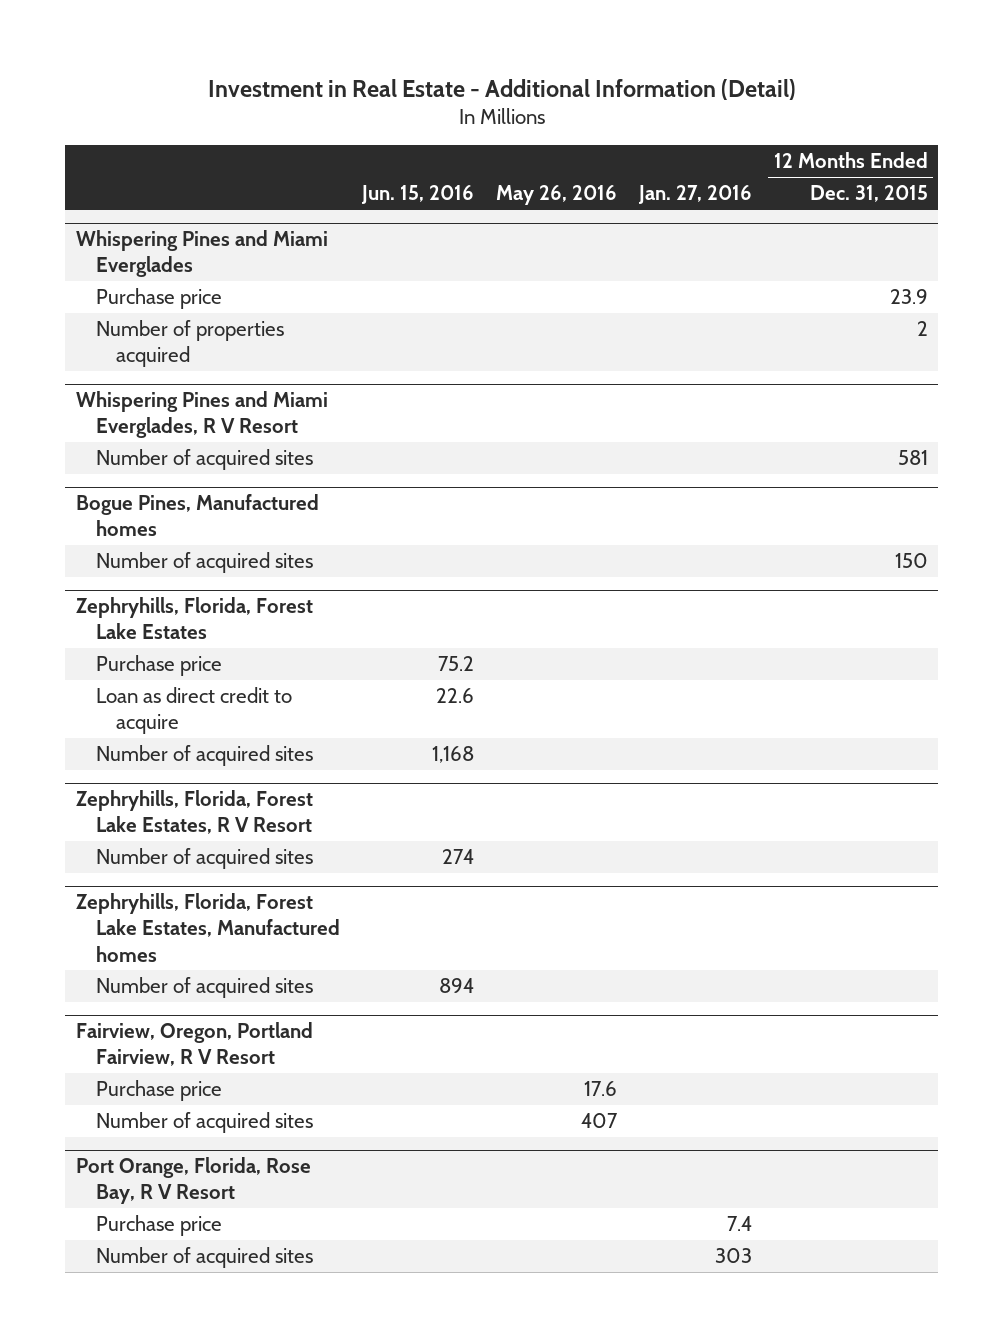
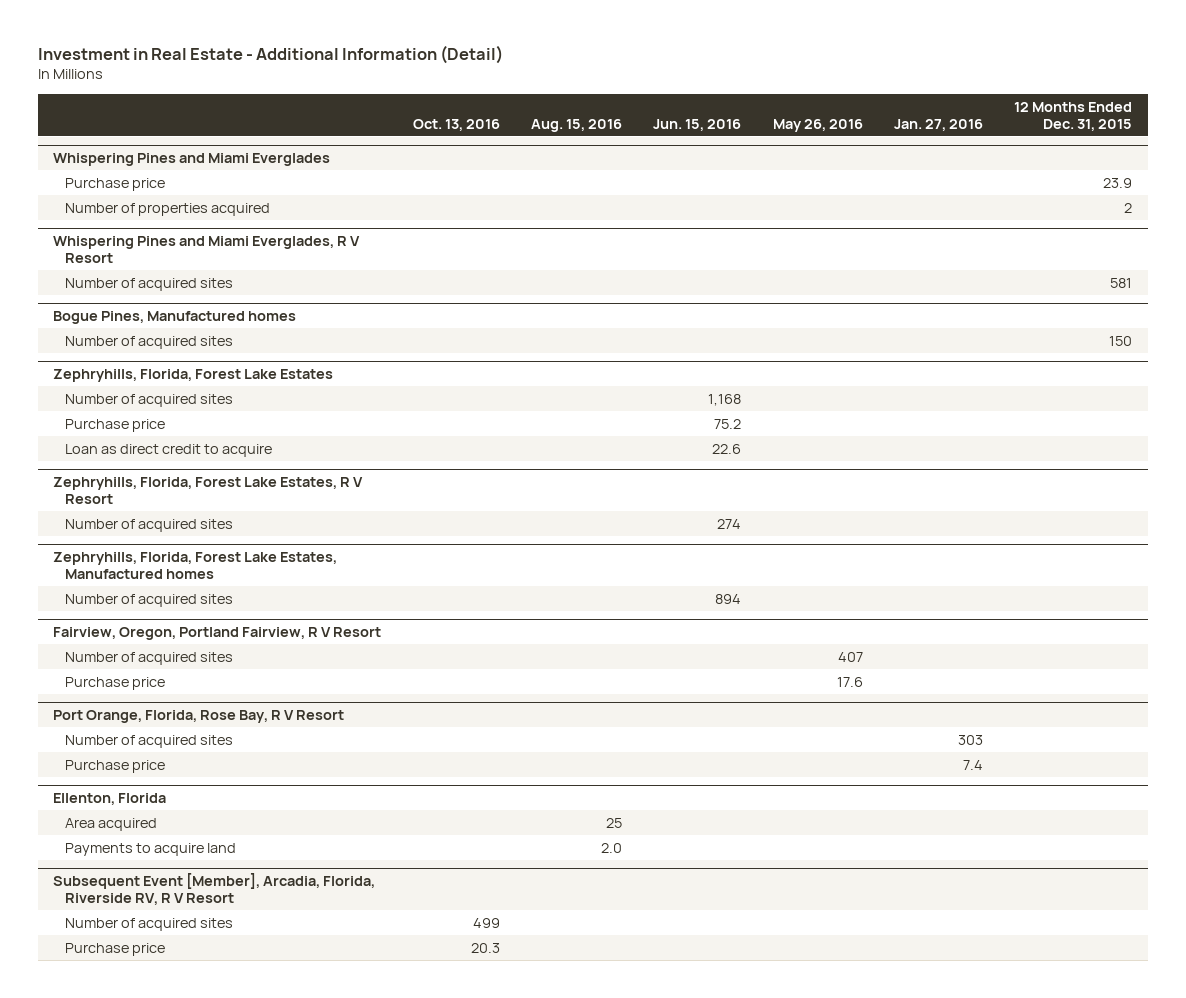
- | Jun. 15, 2016 | May 26, 2016 | Jan. 27, 2016 | 12 Months Ended Dec. 31, 2015
+ | Oct. 13, 2016 | Aug. 15, 2016 | Jun. 15, 2016 | May 26, 2016 | Jan. 27, 2016 | 12 Months Ended Dec. 31, 2015
@ Zephryhills, Florida, Forest Lake Estates
moved up: Number of acquired sites | | | 1,168 | | |
@ Fairview, Oregon, Portland Fairview, R V Resort
moved down: Purchase price | | | | 17.6 | |
@ Port Orange, Florida, Rose Bay, R V Resort
moved down: Purchase price | | | | | 7.4 |
+ Ellenton, Florida
+ Area acquired | | 25 | | | |
+ Payments to acquire land | | 2.0 | | | |
+ Subsequent Event [Member], Arcadia, Florida, Riverside RV, R V Resort
+ Number of acquired sites | 499 | | | | |
+ Purchase price | 20.3 | | | | |

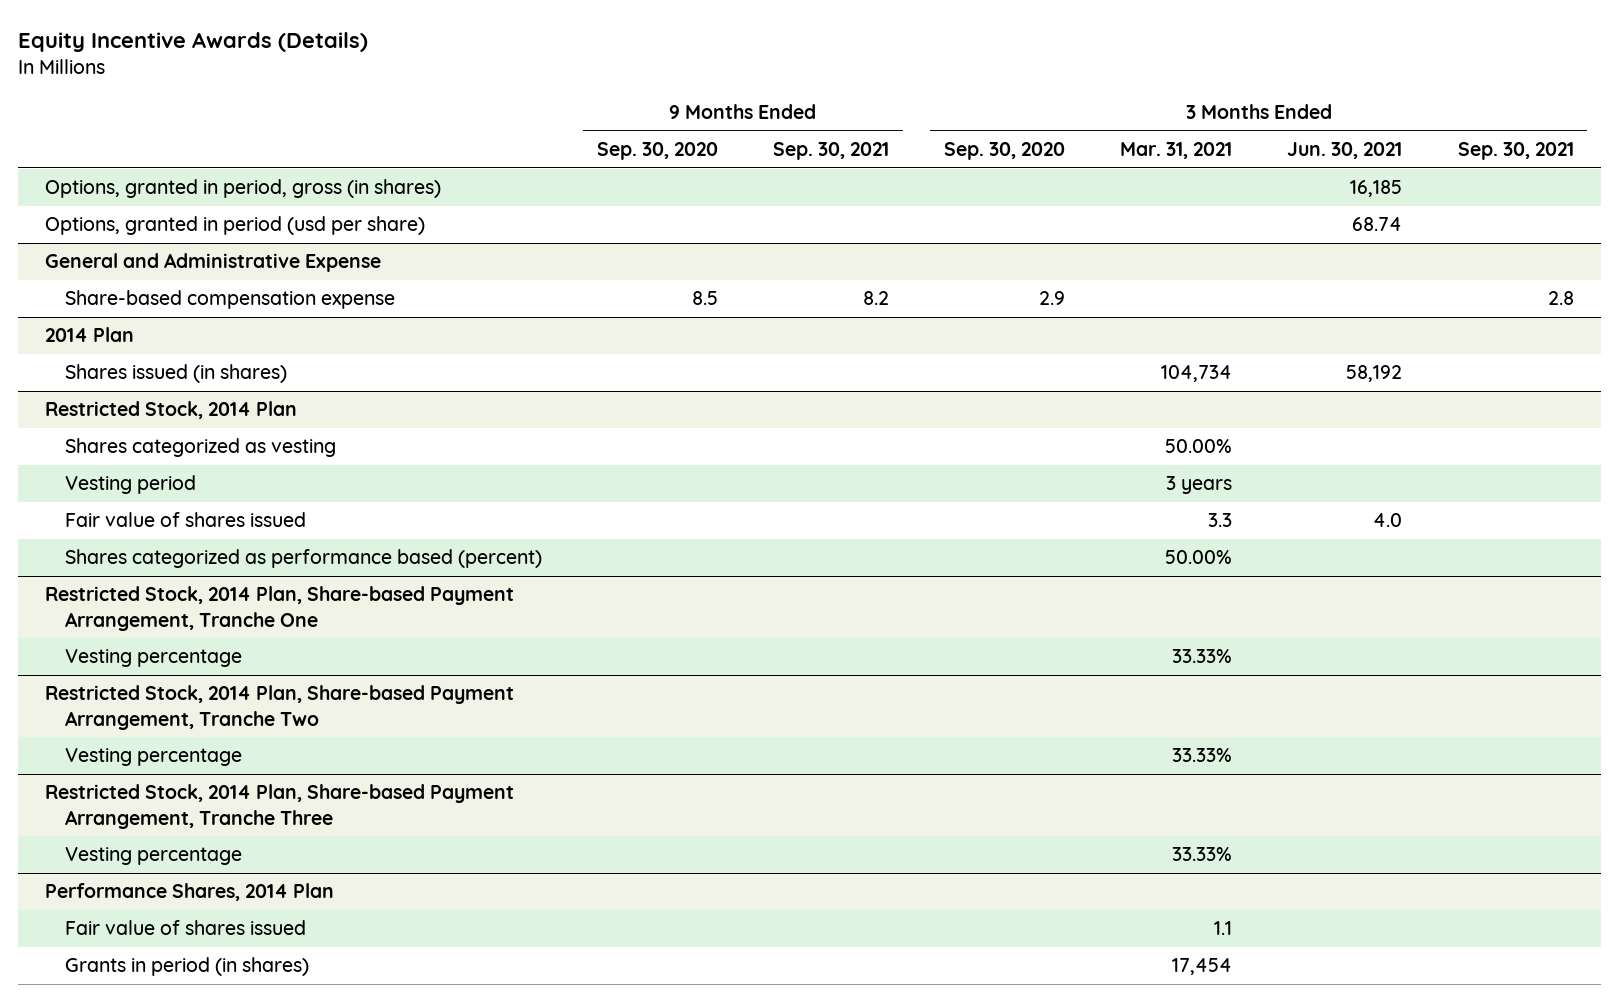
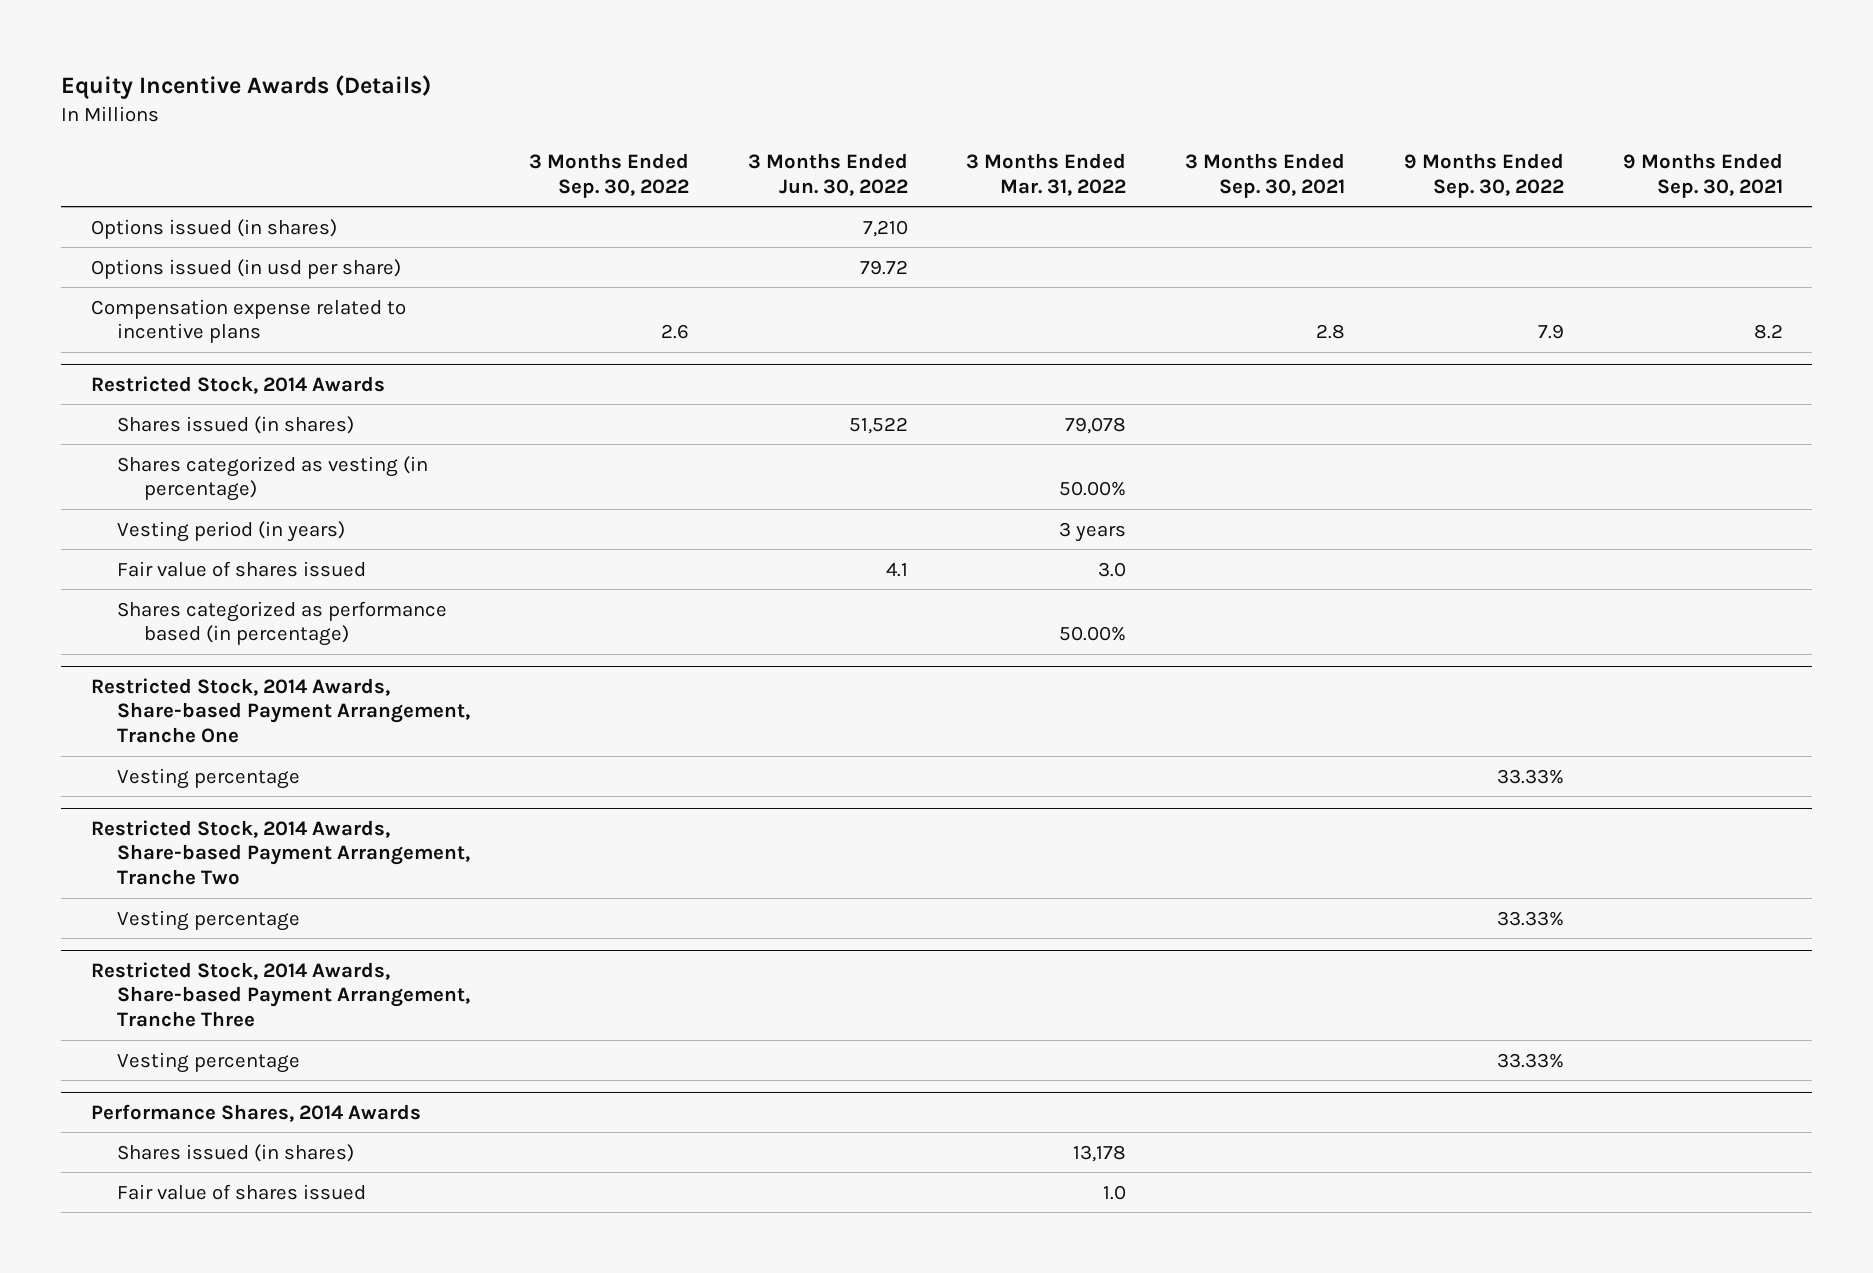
- | 9 Months Ended Sep. 30, 2020 | 9 Months Ended Sep. 30, 2021 | 3 Months Ended Sep. 30, 2020 | 3 Months Ended Mar. 31, 2021 | 3 Months Ended Jun. 30, 2021 | 3 Months Ended Sep. 30, 2021
+ | 3 Months Ended Sep. 30, 2022 | 3 Months Ended Jun. 30, 2022 | 3 Months Ended Mar. 31, 2022 | 3 Months Ended Sep. 30, 2021 | 9 Months Ended Sep. 30, 2022 | 9 Months Ended Sep. 30, 2021
- Options, granted in period, gross (in shares) | | | | | 16,185 |
- Options, granted in period (usd per share) | | | | | 68.74 |
- General and Administrative Expense
- Share-based compensation expense | 8.5 | 8.2 | 2.9 | | | 2.8
- 2014 Plan
- Shares issued (in shares) | | | | 104,734 | 58,192 |
- Restricted Stock, 2014 Plan
- Shares categorized as vesting | | | | 50.00% | |
- Vesting period | | | | 3 years | |
+ Options issued (in shares) | | 7,210 | | | |
+ Options issued (in usd per share) | | 79.72 | | | |
+ Compensation expense related to incentive plans | 2.6 | | | 2.8 | 7.9 | 8.2
+ Restricted Stock, 2014 Awards
+ Shares issued (in shares) | | 51,522 | 79,078 | | |
+ Shares categorized as vesting (in percentage) | | | 50.00% | | |
+ Vesting period (in years) | | | 3 years | | |
- Shares categorized as performance based (percent) | | | | 50.00% | |
- Restricted Stock, 2014 Plan, Share-based Payment Arrangement, Tranche One
+ Shares categorized as performance based (in percentage) | | | 50.00% | | |
+ Restricted Stock, 2014 Awards, Share-based Payment Arrangement, Tranche One
- Restricted Stock, 2014 Plan, Share-based Payment Arrangement, Tranche Two
+ Restricted Stock, 2014 Awards, Share-based Payment Arrangement, Tranche Two
- Restricted Stock, 2014 Plan, Share-based Payment Arrangement, Tranche Three
+ Restricted Stock, 2014 Awards, Share-based Payment Arrangement, Tranche Three
- Performance Shares, 2014 Plan
+ Performance Shares, 2014 Awards
+ Shares issued (in shares) | | | 13,178 | | |
- Grants in period (in shares) | | | | 17,454 | |

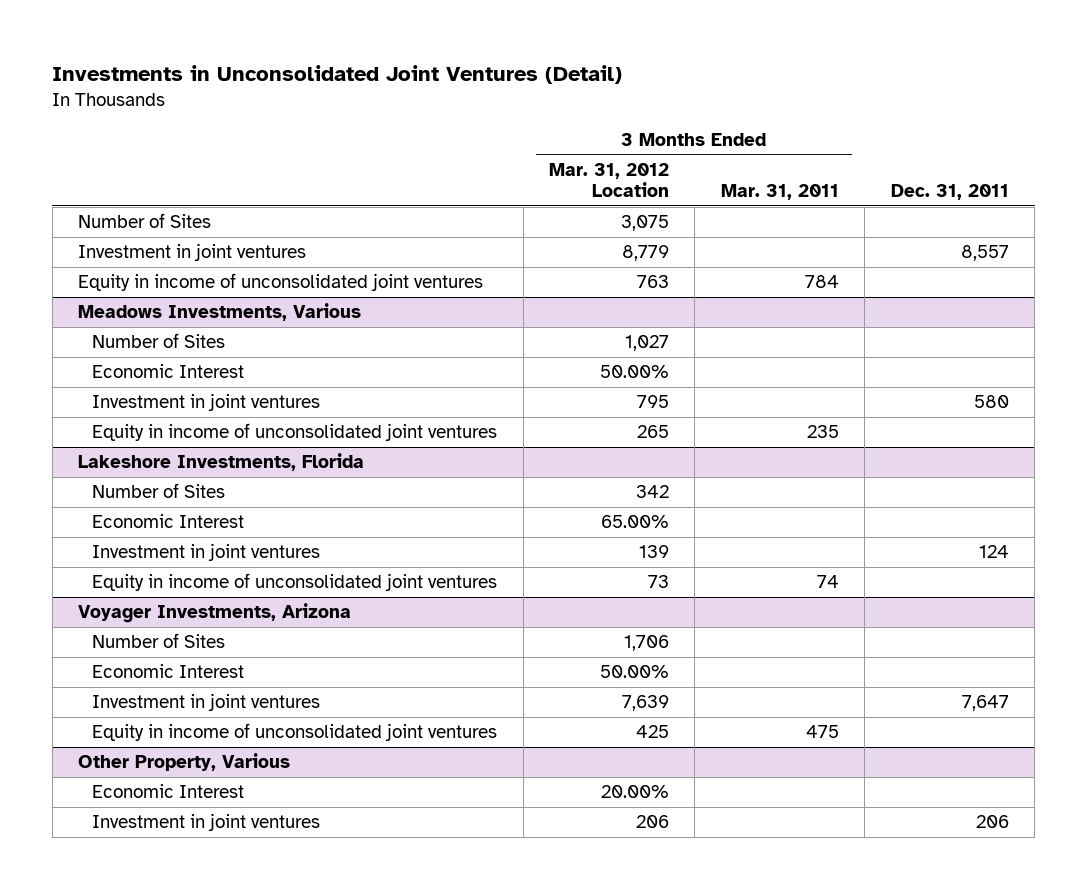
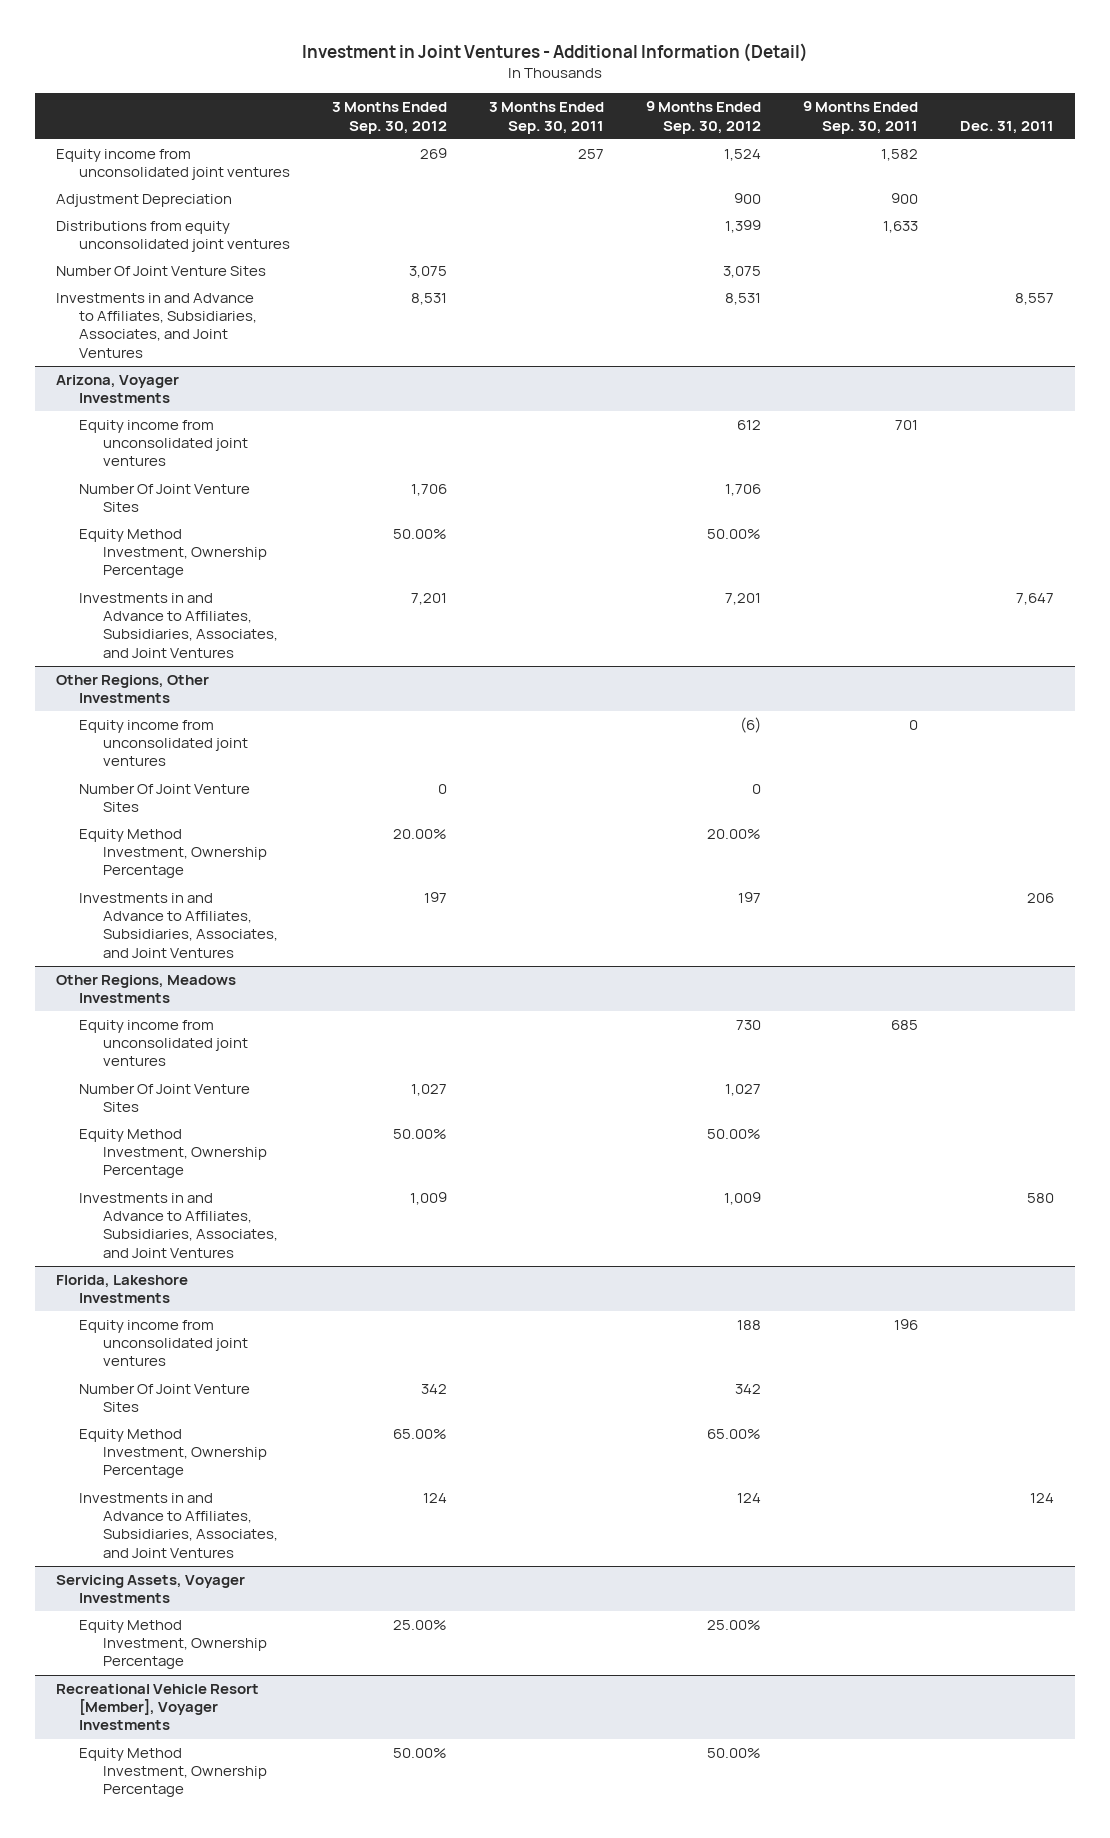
- Investments in Unconsolidated Joint Ventures (Detail)
+ Investment in Joint Ventures - Additional Information (Detail)
- | 3 Months Ended Mar. 31, 2012 Location | 3 Months Ended Mar. 31, 2011 | Dec. 31, 2011
+ | 3 Months Ended Sep. 30, 2012 | 3 Months Ended Sep. 30, 2011 | 9 Months Ended Sep. 30, 2012 | 9 Months Ended Sep. 30, 2011 | Dec. 31, 2011
- Number of Sites | 3,075 | |
- Investment in joint ventures | 8,779 | | 8,557
- Equity in income of unconsolidated joint ventures | 763 | 784 |
- Meadows Investments, Various
- Number of Sites | 1,027 | |
- Economic Interest | 50.00% | |
- Investment in joint ventures | 795 | | 580
- Equity in income of unconsolidated joint ventures | 265 | 235 |
- Lakeshore Investments, Florida
- Number of Sites | 342 | |
- Economic Interest | 65.00% | |
- Investment in joint ventures | 139 | | 124
- Equity in income of unconsolidated joint ventures | 73 | 74 |
- Voyager Investments, Arizona
- Number of Sites | 1,706 | |
- Economic Interest | 50.00% | |
- Investment in joint ventures | 7,639 | | 7,647
- Equity in income of unconsolidated joint ventures | 425 | 475 |
- Other Property, Various
- Economic Interest | 20.00% | |
- Investment in joint ventures | 206 | | 206
+ Equity income from unconsolidated joint ventures | 269 | 257 | 1,524 | 1,582 |
+ Adjustment Depreciation | | | 900 | 900 |
+ Distributions from equity unconsolidated joint ventures | | | 1,399 | 1,633 |
+ Number Of Joint Venture Sites | 3,075 | | 3,075 | |
+ Investments in and Advance to Affiliates, Subsidiaries, Associates, and Joint Ventures | 8,531 | | 8,531 | | 8,557
+ Arizona, Voyager Investments
+ Equity income from unconsolidated joint ventures | | | 612 | 701 |
+ Number Of Joint Venture Sites | 1,706 | | 1,706 | |
+ Equity Method Investment, Ownership Percentage | 50.00% | | 50.00% | |
+ Investments in and Advance to Affiliates, Subsidiaries, Associates, and Joint Ventures | 7,201 | | 7,201 | | 7,647
+ Other Regions, Other Investments
+ Equity income from unconsolidated joint ventures | | | (6) | 0 |
+ Number Of Joint Venture Sites | 0 | | 0 | |
+ Equity Method Investment, Ownership Percentage | 20.00% | | 20.00% | |
+ Investments in and Advance to Affiliates, Subsidiaries, Associates, and Joint Ventures | 197 | | 197 | | 206
+ Other Regions, Meadows Investments
+ Equity income from unconsolidated joint ventures | | | 730 | 685 |
+ Number Of Joint Venture Sites | 1,027 | | 1,027 | |
+ Equity Method Investment, Ownership Percentage | 50.00% | | 50.00% | |
+ Investments in and Advance to Affiliates, Subsidiaries, Associates, and Joint Ventures | 1,009 | | 1,009 | | 580
+ Florida, Lakeshore Investments
+ Equity income from unconsolidated joint ventures | | | 188 | 196 |
+ Number Of Joint Venture Sites | 342 | | 342 | |
+ Equity Method Investment, Ownership Percentage | 65.00% | | 65.00% | |
+ Investments in and Advance to Affiliates, Subsidiaries, Associates, and Joint Ventures | 124 | | 124 | | 124
+ Servicing Assets, Voyager Investments
+ Equity Method Investment, Ownership Percentage | 25.00% | | 25.00% | |
+ Recreational Vehicle Resort [Member], Voyager Investments
+ Equity Method Investment, Ownership Percentage | 50.00% | | 50.00% | |

